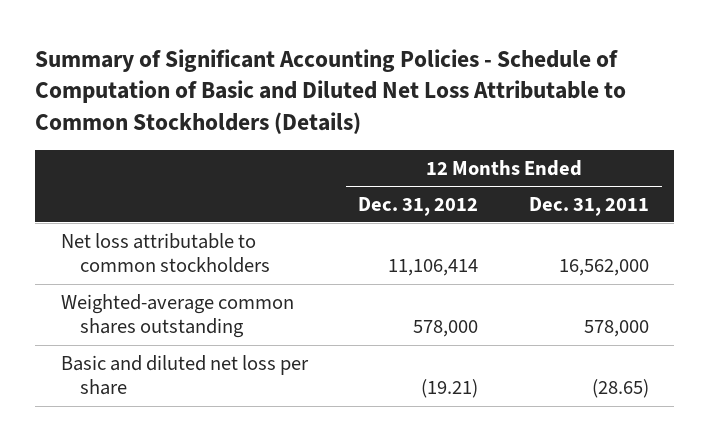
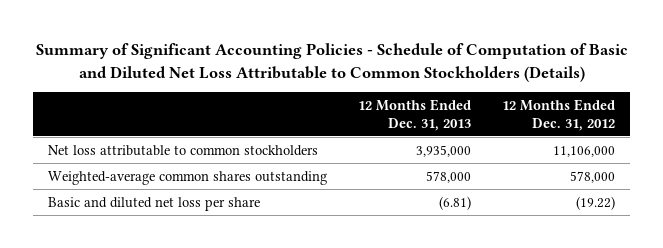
- | 12 Months Ended Dec. 31, 2012 | 12 Months Ended Dec. 31, 2011
+ | 12 Months Ended Dec. 31, 2013 | 12 Months Ended Dec. 31, 2012
- Net loss attributable to common stockholders | 11,106,414 | 16,562,000
+ Net loss attributable to common stockholders | 3,935,000 | 11,106,000
- Basic and diluted net loss per share | (19.21) | (28.65)
+ Basic and diluted net loss per share | (6.81) | (19.22)

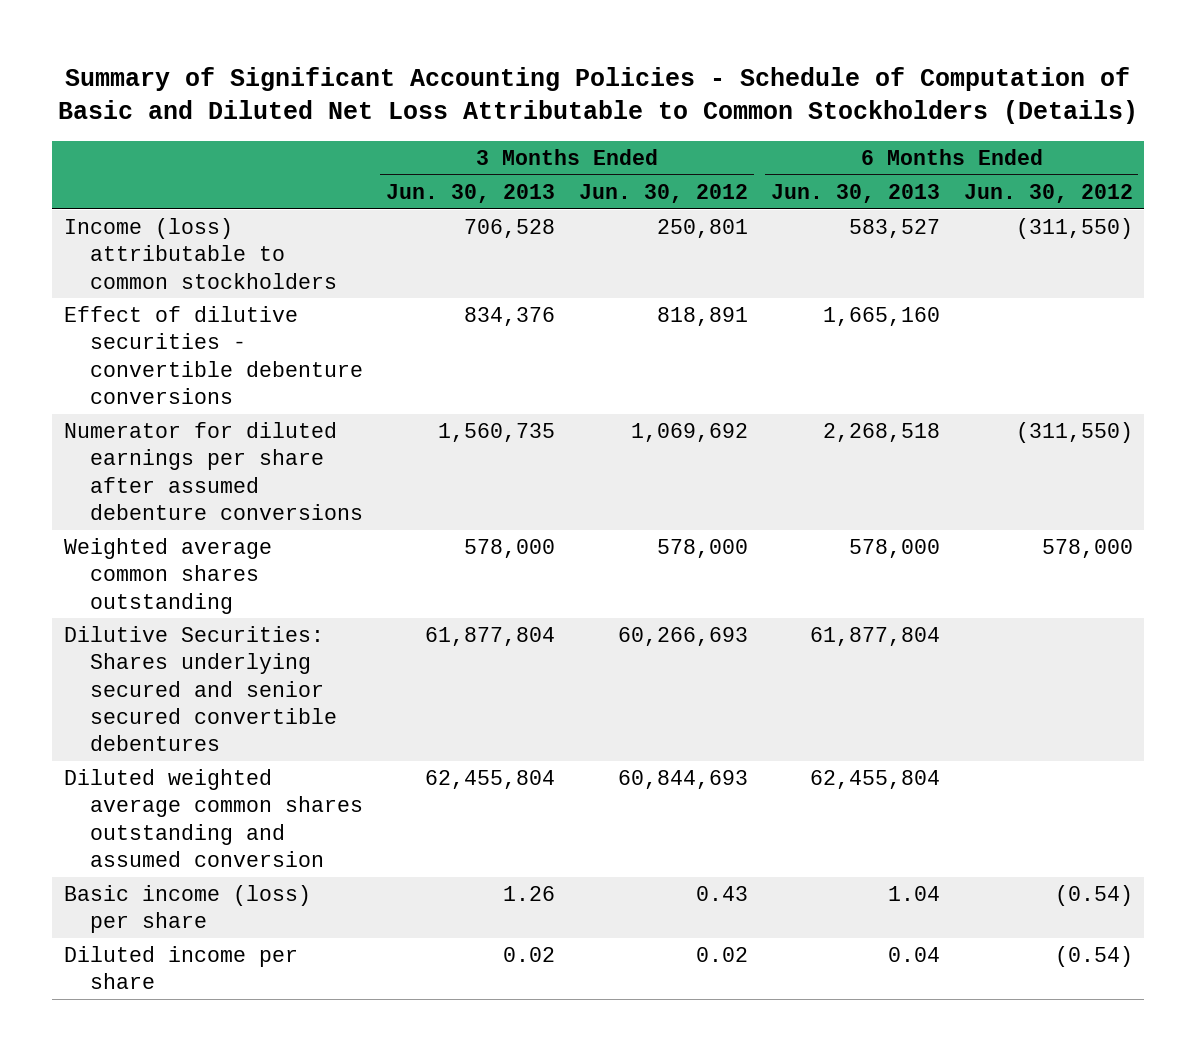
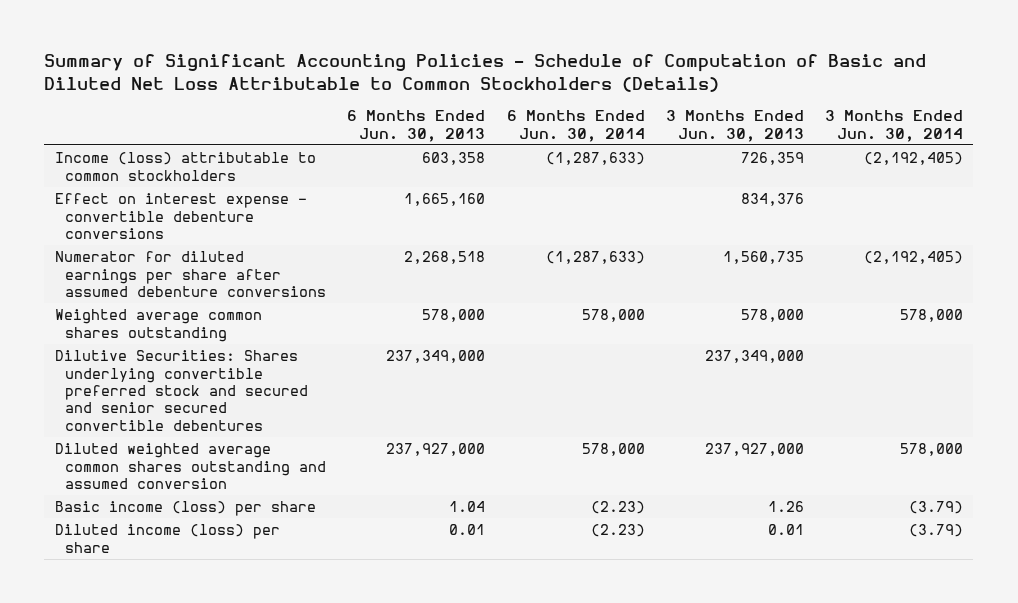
- | 3 Months Ended Jun. 30, 2013 | 3 Months Ended Jun. 30, 2012 | 6 Months Ended Jun. 30, 2013 | 6 Months Ended Jun. 30, 2012
+ | 6 Months Ended Jun. 30, 2013 | 6 Months Ended Jun. 30, 2014 | 3 Months Ended Jun. 30, 2013 | 3 Months Ended Jun. 30, 2014
- Income (loss) attributable to common stockholders | 706,528 | 250,801 | 583,527 | (311,550)
- Effect of dilutive securities - convertible debenture conversions | 834,376 | 818,891 | 1,665,160 |
+ Income (loss) attributable to common stockholders | 603,358 | (1,287,633) | 726,359 | (2,192,405)
+ Effect on interest expense - convertible debenture conversions | 1,665,160 | | 834,376 |
- Dilutive Securities: Shares underlying secured and senior secured convertible debentures | 61,877,804 | 60,266,693 | 61,877,804 |
- Diluted weighted average common shares outstanding and assumed conversion | 62,455,804 | 60,844,693 | 62,455,804 |
+ Dilutive Securities: Shares underlying convertible preferred stock and secured and senior secured convertible debentures | 237,349,000 | | 237,349,000 |
+ Diluted weighted average common shares outstanding and assumed conversion | 237,927,000 | 578,000 | 237,927,000 | 578,000
- Diluted income per share | 0.02 | 0.02 | 0.04 | (0.54)
+ Diluted income (loss) per share | 0.01 | (2.23) | 0.01 | (3.79)

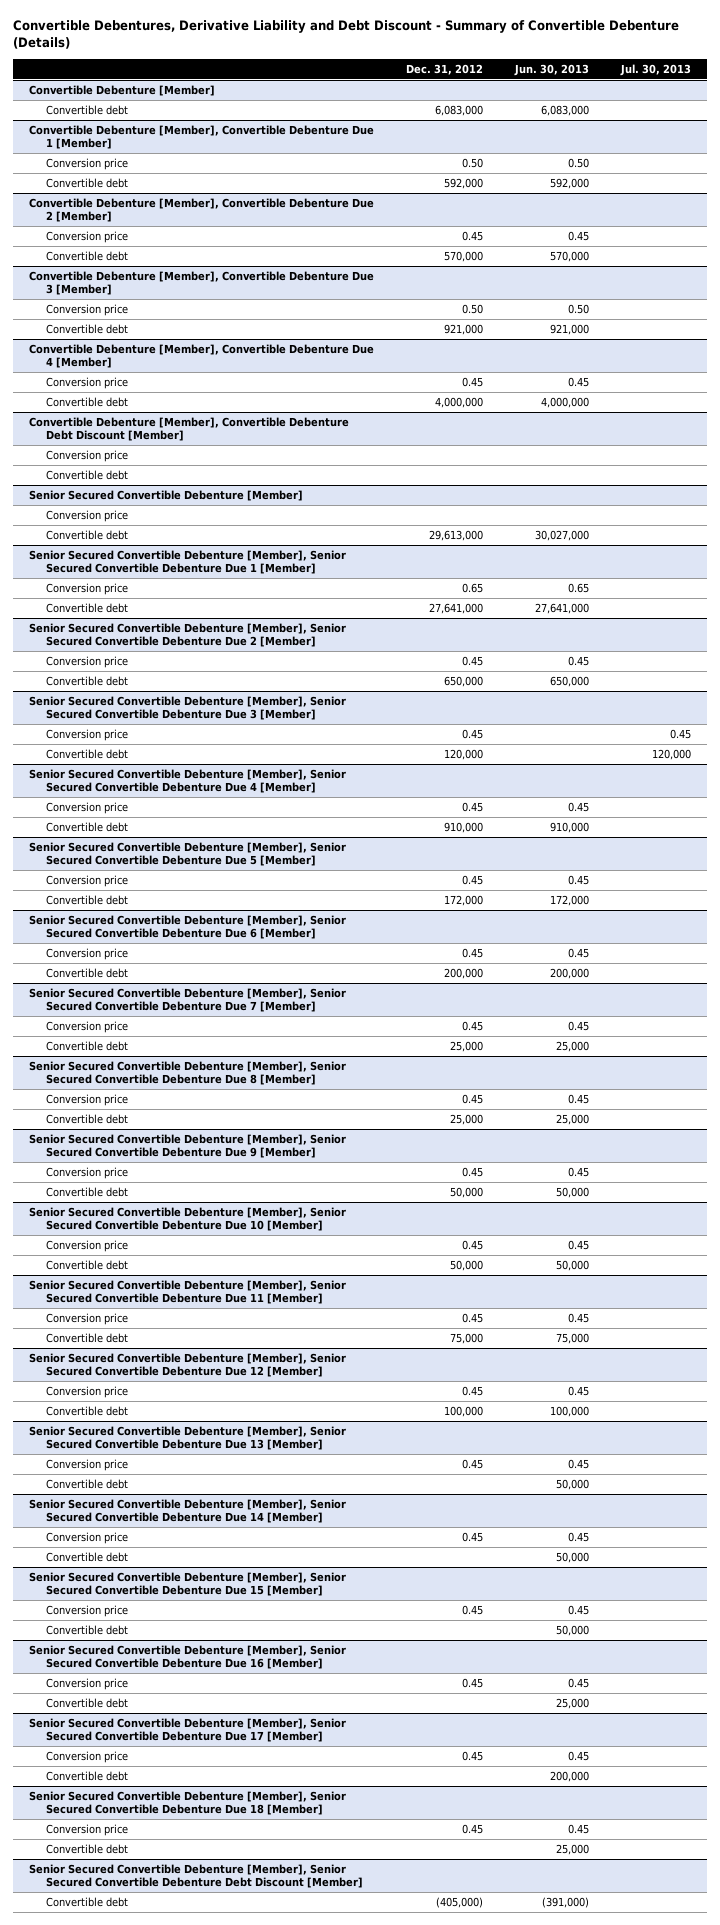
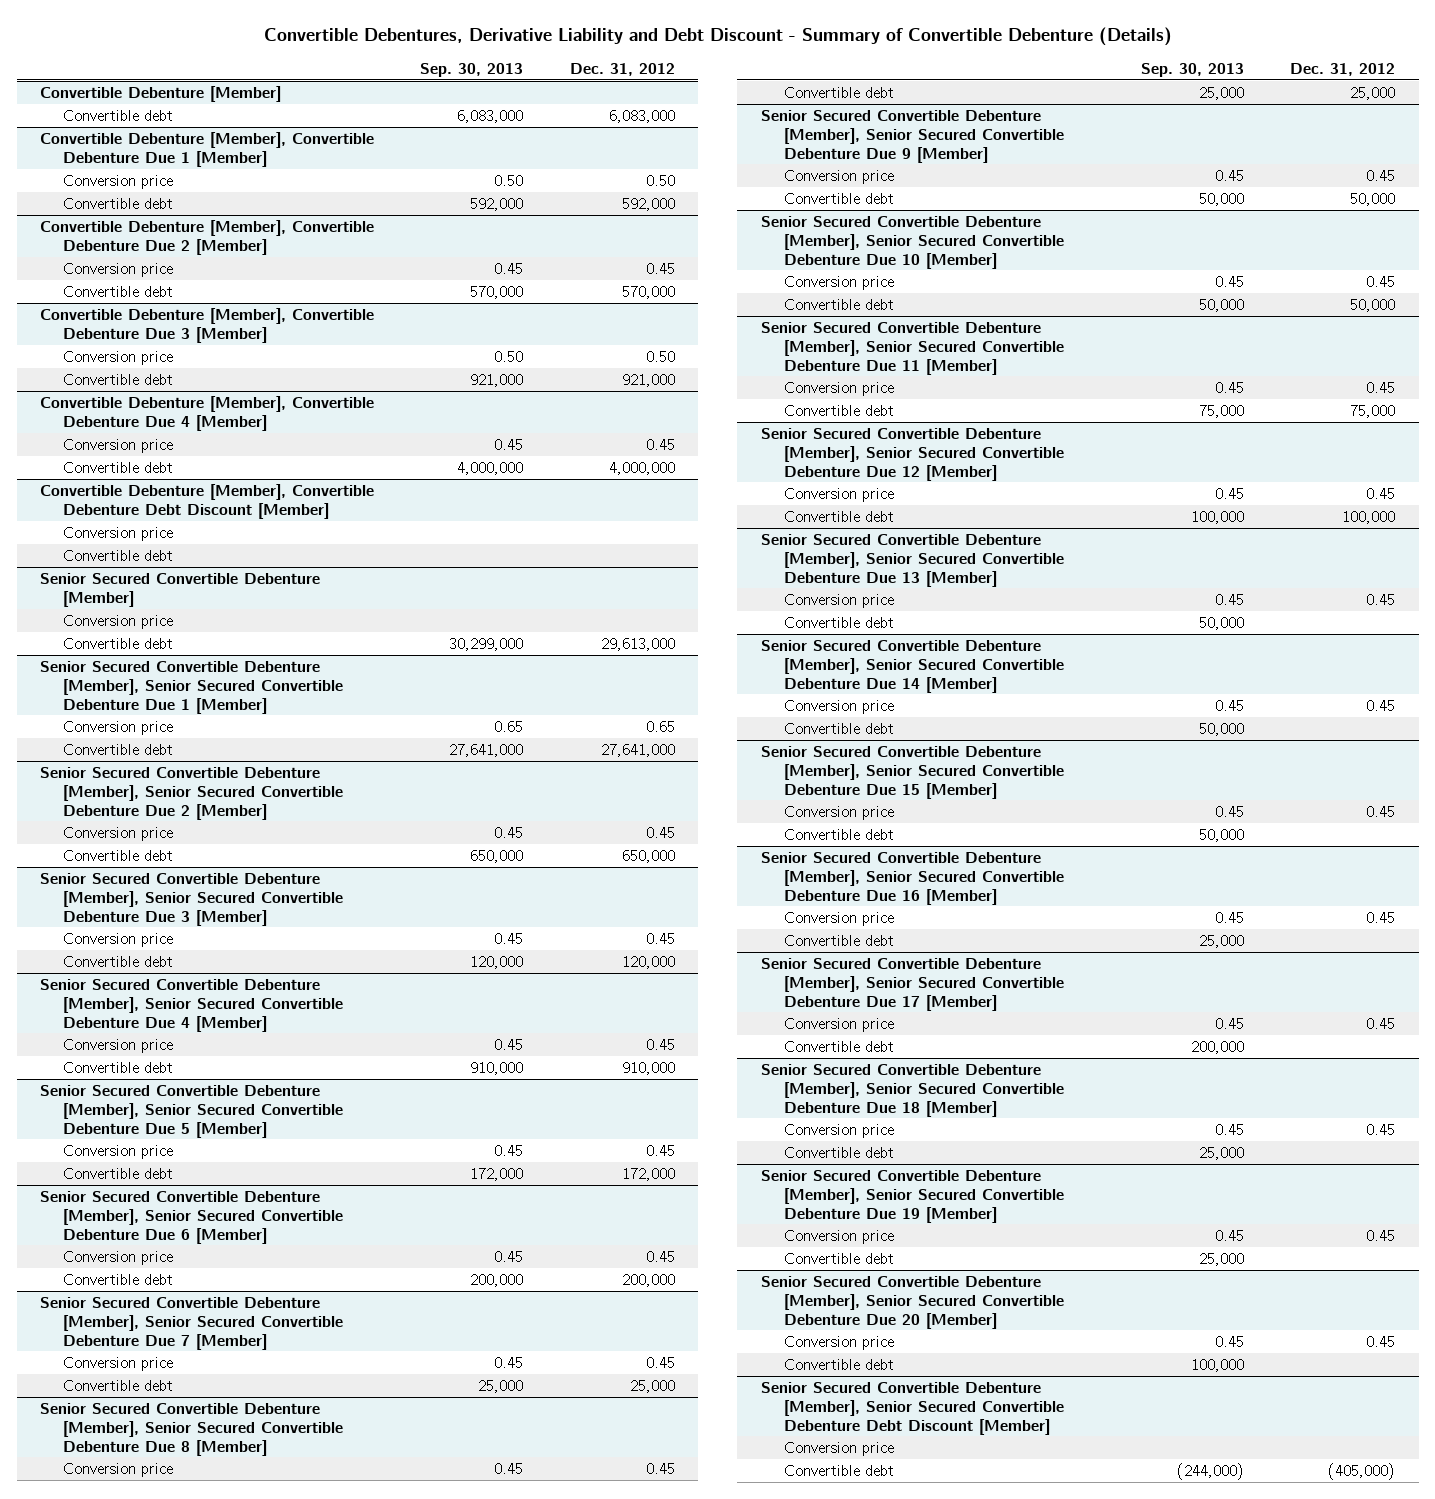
- | Dec. 31, 2012 | Jun. 30, 2013 | Jul. 30, 2013
+ | Sep. 30, 2013 | Dec. 31, 2012
+ Senior Secured Convertible Debenture [Member], Senior Secured Convertible Debenture Due 19 [Member]
+ Conversion price | 0.45 | 0.45
+ Convertible debt | 25,000 |
+ Senior Secured Convertible Debenture [Member], Senior Secured Convertible Debenture Due 20 [Member]
+ Conversion price | 0.45 | 0.45
+ Convertible debt | 100,000 |
@ Senior Secured Convertible Debenture [Member], Senior Secured Convertible Debenture Debt Discount [Member]
+ Conversion price

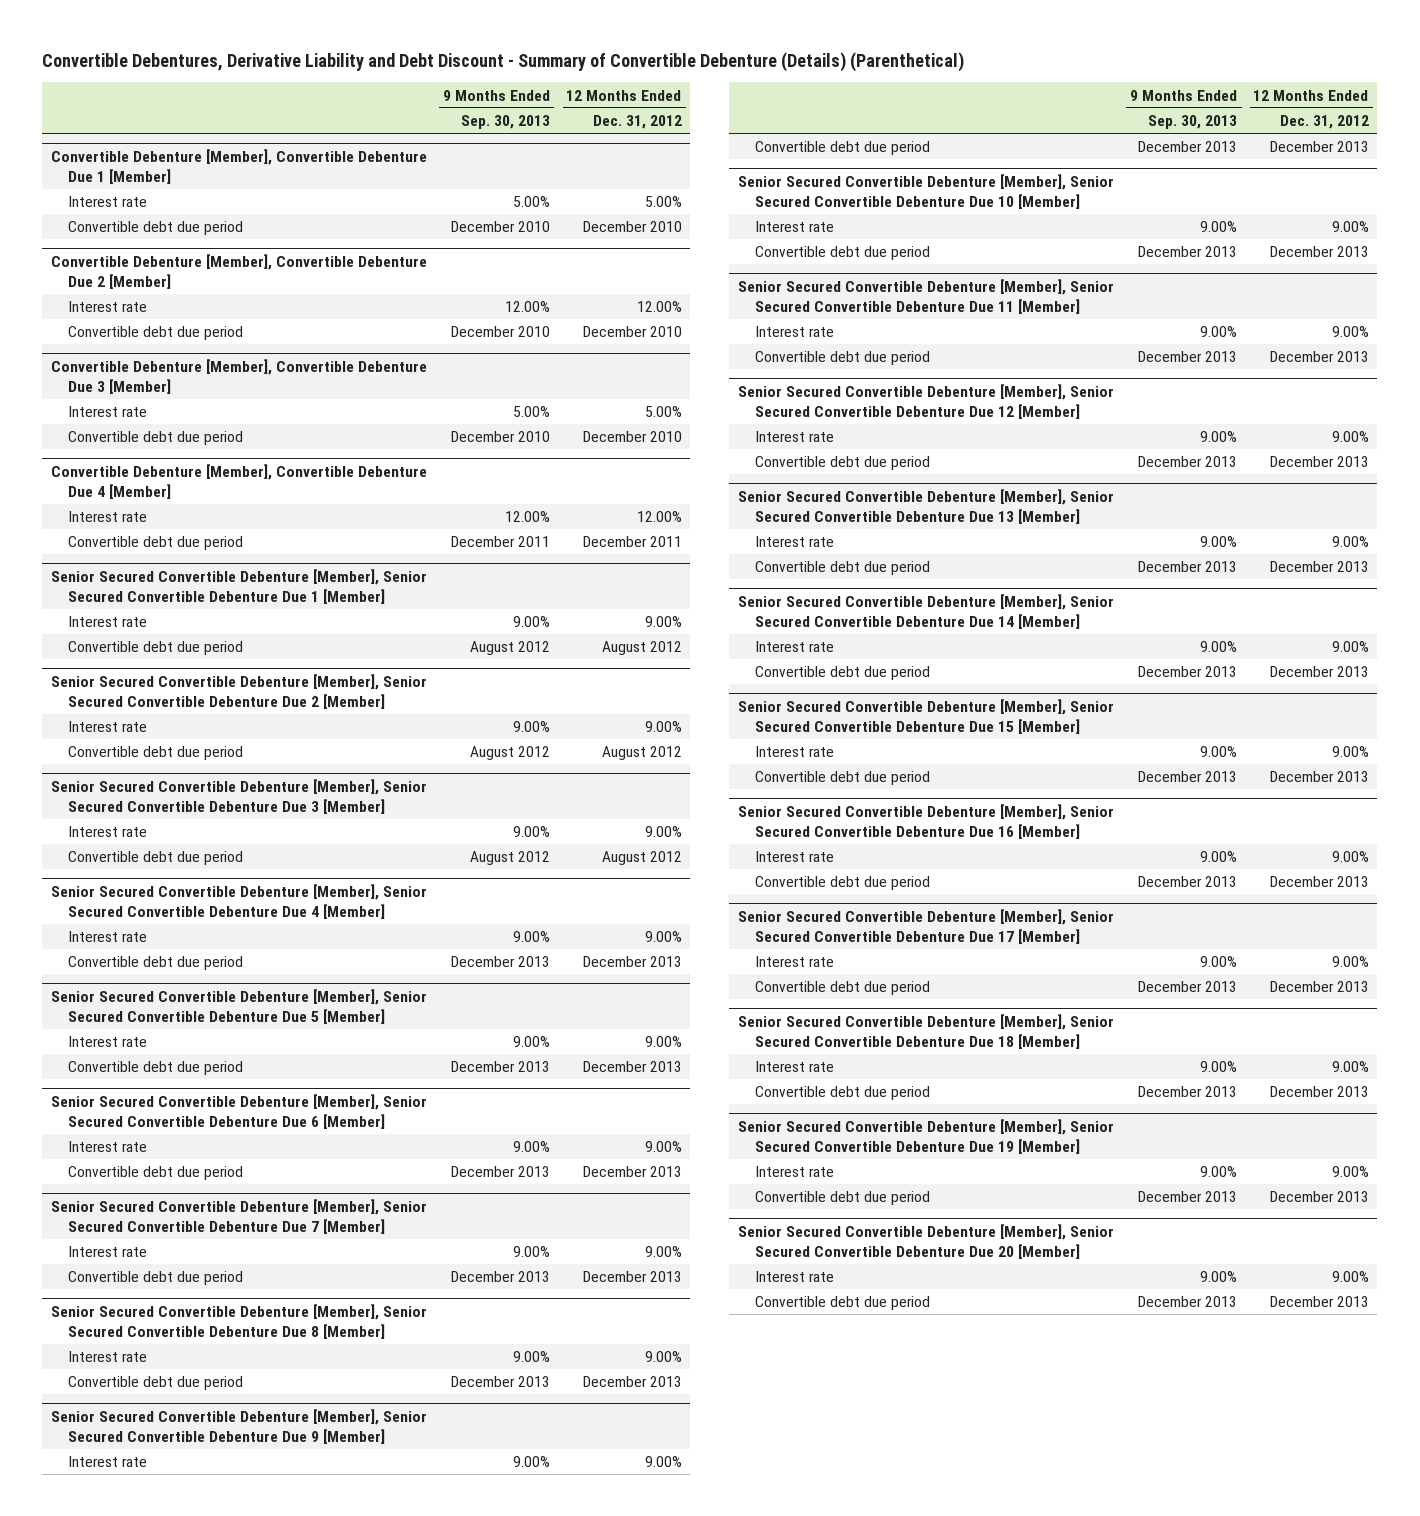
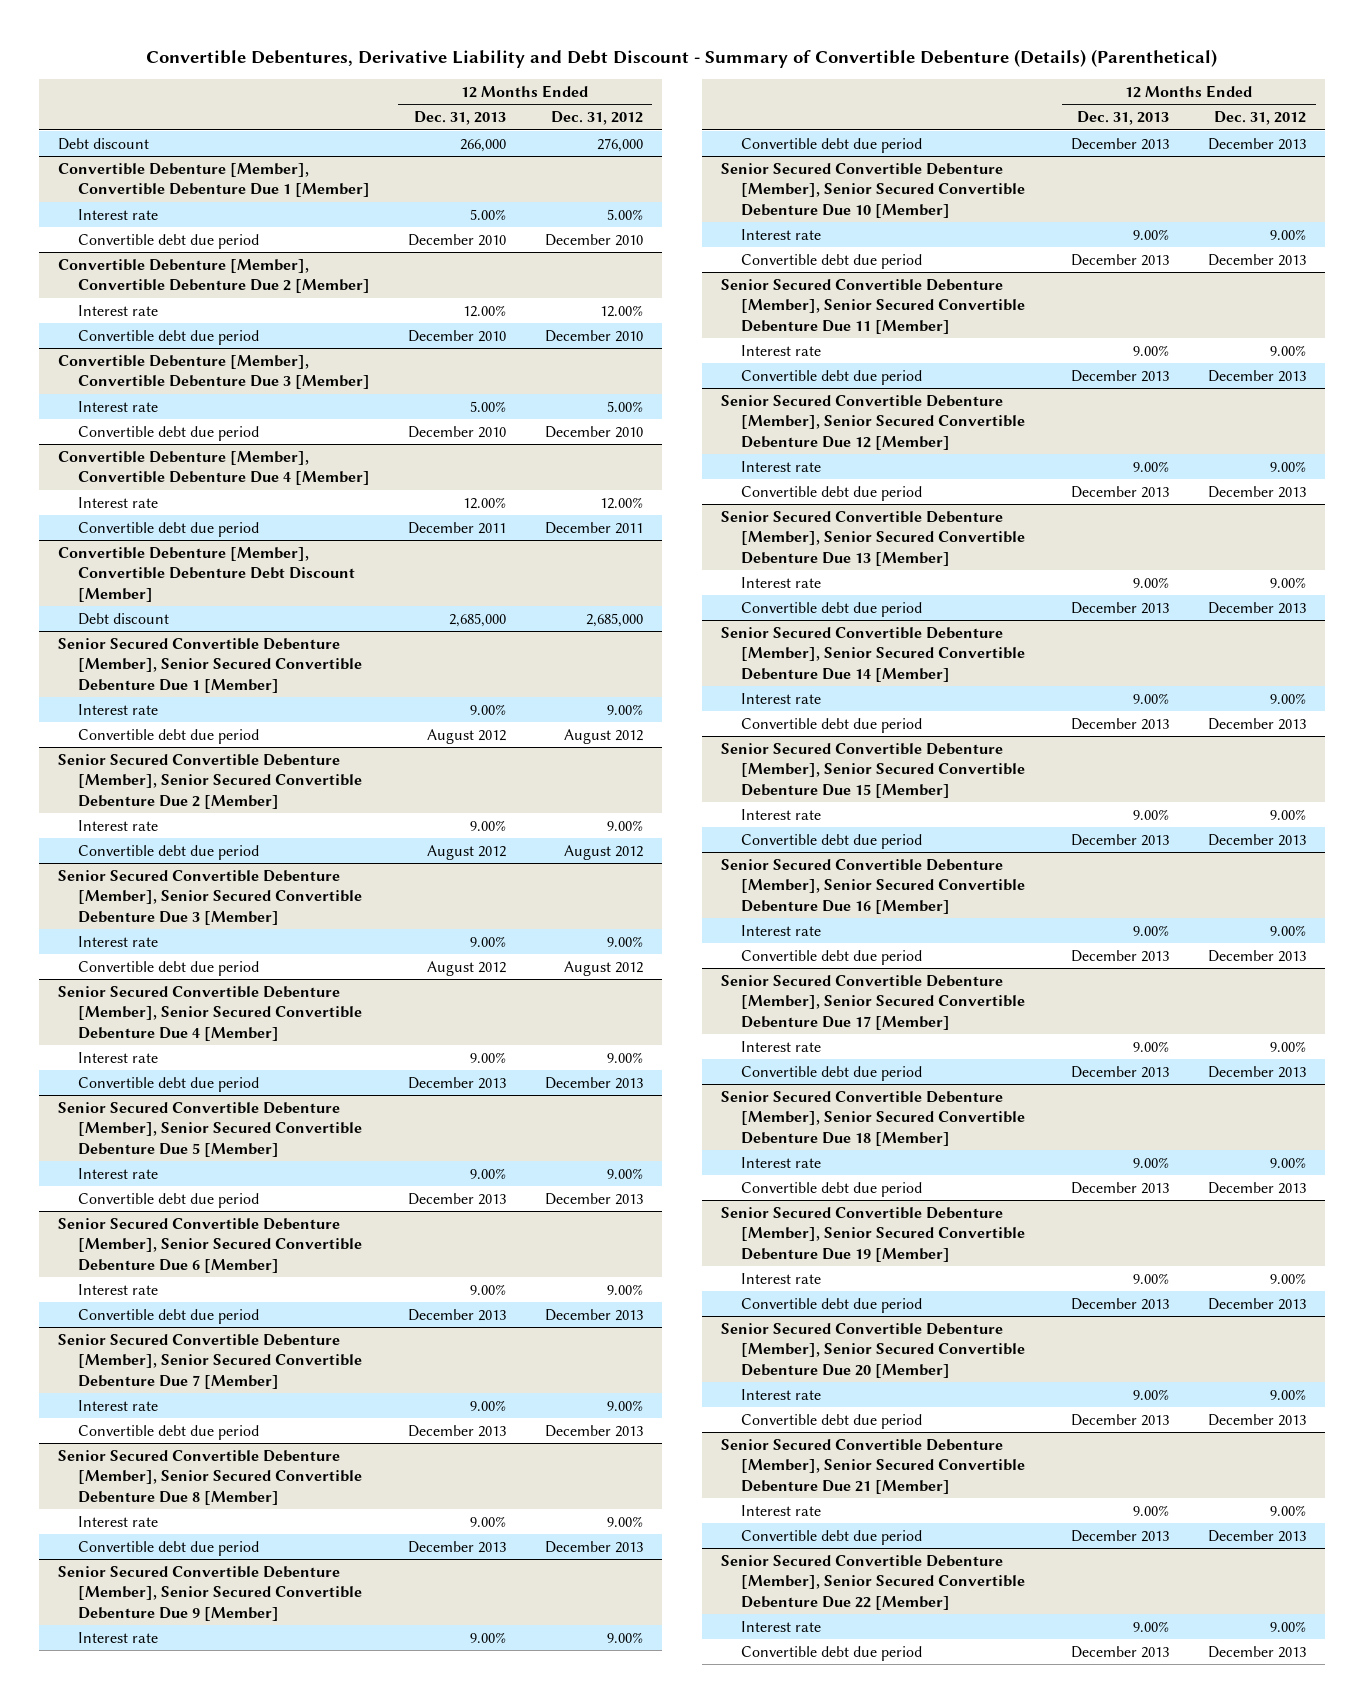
- | 9 Months Ended Sep. 30, 2013 | 12 Months Ended Dec. 31, 2012
+ | 12 Months Ended Dec. 31, 2013 | 12 Months Ended Dec. 31, 2012
+ Debt discount | 266,000 | 276,000
+ Convertible Debenture [Member], Convertible Debenture Debt Discount [Member]
+ Debt discount | 2,685,000 | 2,685,000
+ Senior Secured Convertible Debenture [Member], Senior Secured Convertible Debenture Due 21 [Member]
+ Interest rate | 9.00% | 9.00%
+ Convertible debt due period | December 2013 | December 2013
+ Senior Secured Convertible Debenture [Member], Senior Secured Convertible Debenture Due 22 [Member]
+ Interest rate | 9.00% | 9.00%
+ Convertible debt due period | December 2013 | December 2013

